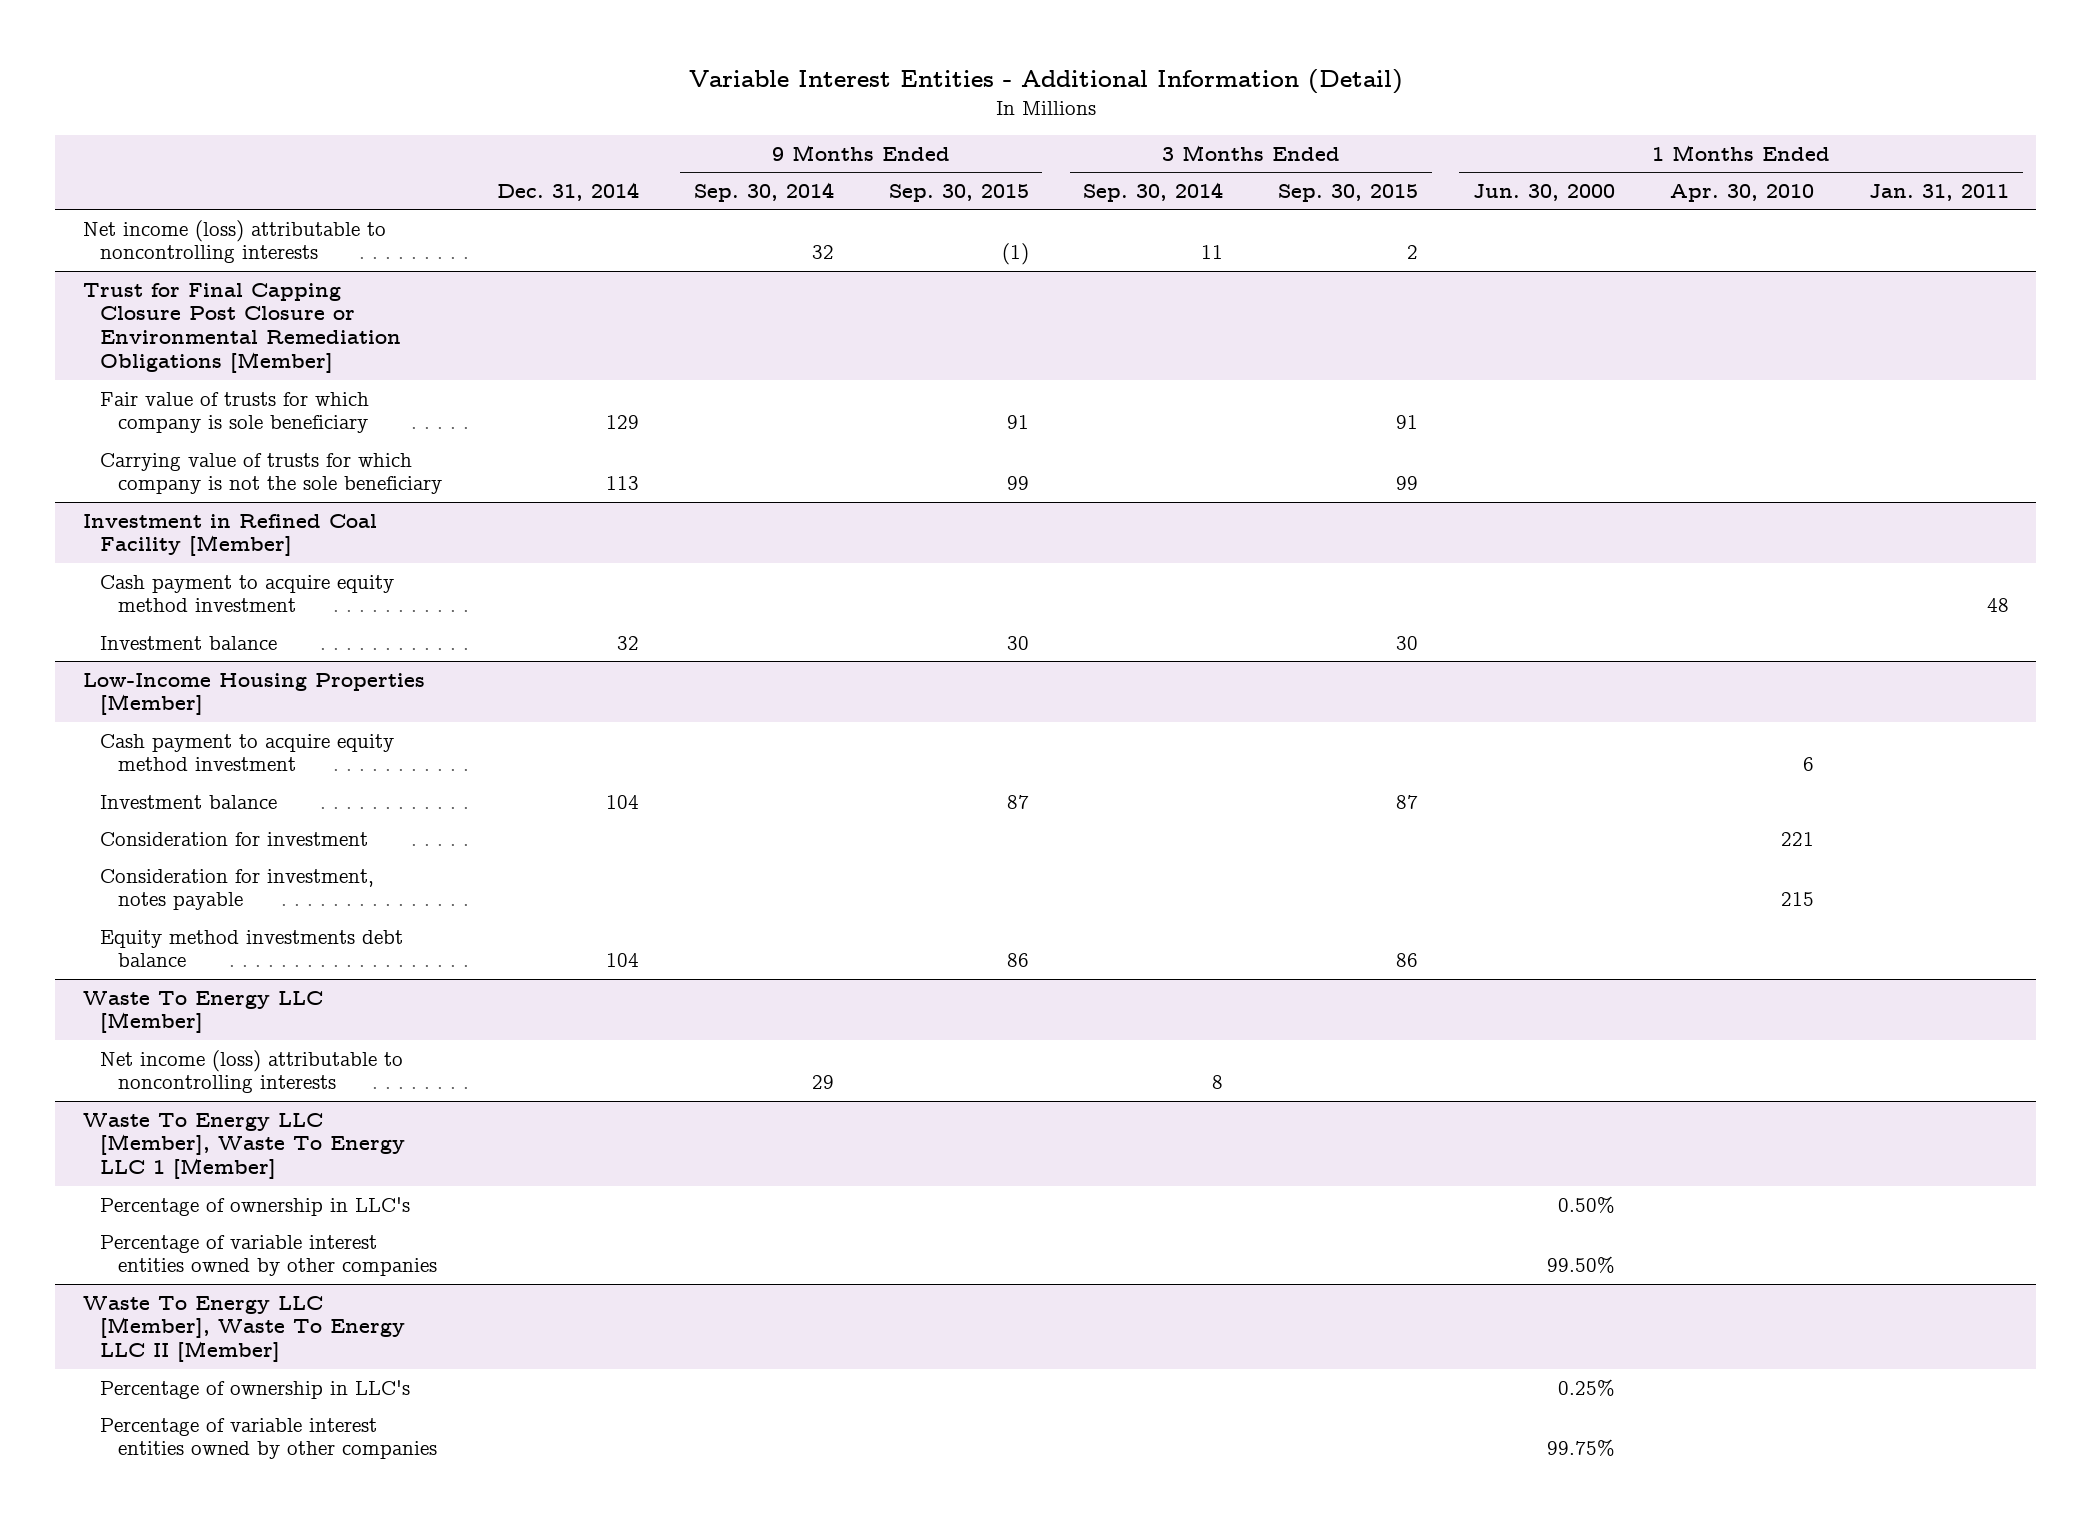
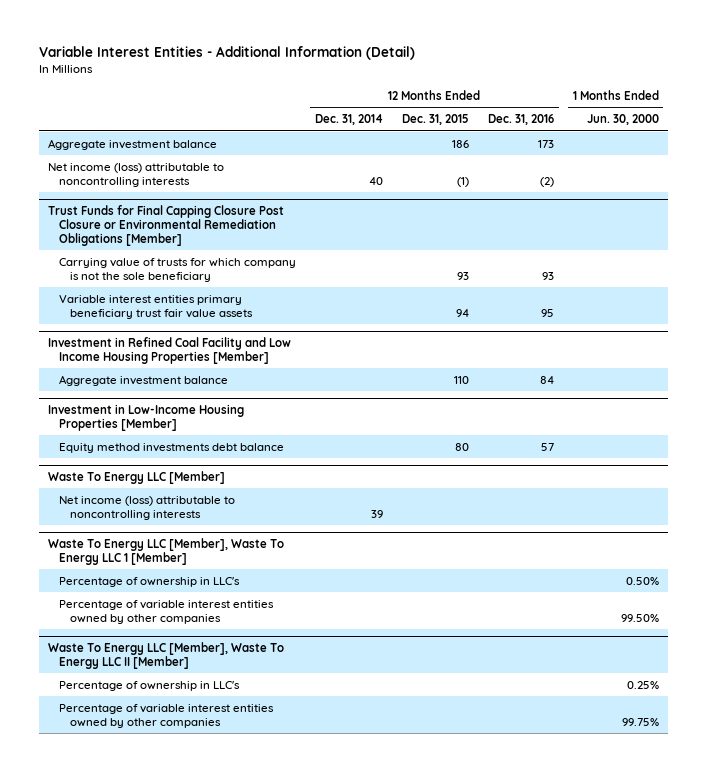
- | Dec. 31, 2014 | 9 Months Ended Sep. 30, 2014 | 9 Months Ended Sep. 30, 2015 | 3 Months Ended Sep. 30, 2014 | 3 Months Ended Sep. 30, 2015 | 1 Months Ended Jun. 30, 2000 | 1 Months Ended Apr. 30, 2010 | 1 Months Ended Jan. 31, 2011
+ | 12 Months Ended Dec. 31, 2014 | 12 Months Ended Dec. 31, 2015 | 12 Months Ended Dec. 31, 2016 | 1 Months Ended Jun. 30, 2000
+ Aggregate investment balance | | 186 | 173 |
- Trust for Final Capping Closure Post Closure or Environmental Remediation Obligations [Member]
- Fair value of trusts for which company is sole beneficiary | 129 | | 91 | | 91 | | |
+ Trust Funds for Final Capping Closure Post Closure or Environmental Remediation Obligations [Member]
- Investment in Refined Coal Facility [Member]
- Cash payment to acquire equity method investment | | | | | | | | 48
- Investment balance | 32 | | 30 | | 30 | | |
- Low-Income Housing Properties [Member]
- Cash payment to acquire equity method investment | | | | | | | 6 |
- Investment balance | 104 | | 87 | | 87 | | |
- Consideration for investment | | | | | | | 221 |
- Consideration for investment, notes payable | | | | | | | 215 |
- Equity method investments debt balance | 104 | | 86 | | 86 | | |
+ Variable interest entities primary beneficiary trust fair value assets | | 94 | 95 |
+ Investment in Refined Coal Facility and Low Income Housing Properties [Member]
+ Aggregate investment balance | | 110 | 84 |
+ Investment in Low-Income Housing Properties [Member]
+ Equity method investments debt balance | | 80 | 57 |

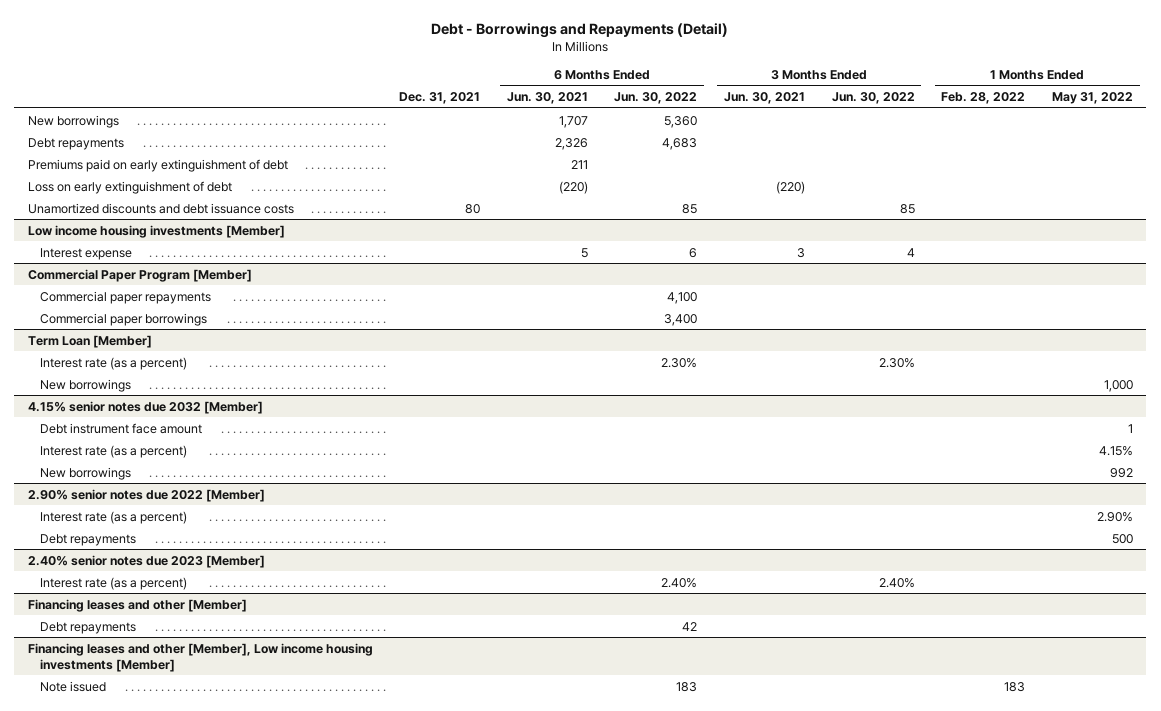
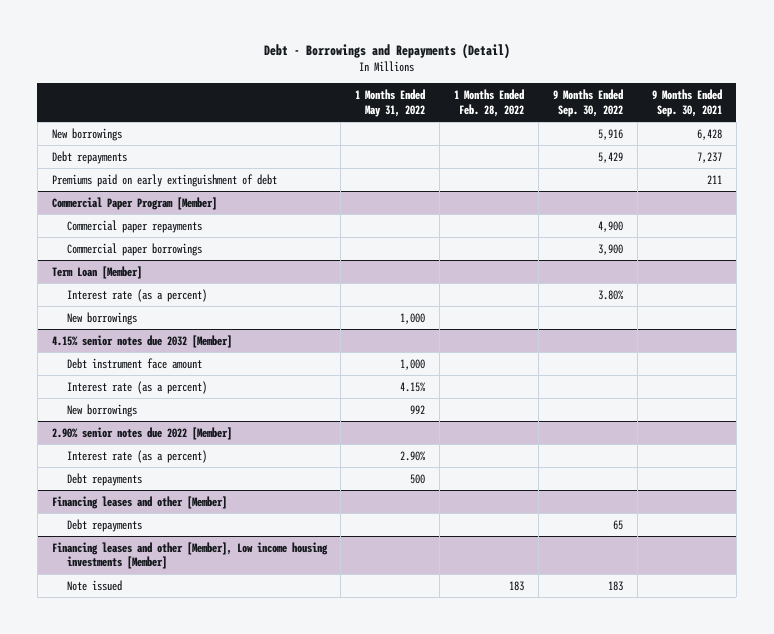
- | Dec. 31, 2021 | 6 Months Ended Jun. 30, 2021 | 6 Months Ended Jun. 30, 2022 | 3 Months Ended Jun. 30, 2021 | 3 Months Ended Jun. 30, 2022 | 1 Months Ended Feb. 28, 2022 | 1 Months Ended May 31, 2022
+ | 1 Months Ended May 31, 2022 | 1 Months Ended Feb. 28, 2022 | 9 Months Ended Sep. 30, 2022 | 9 Months Ended Sep. 30, 2021
- Loss on early extinguishment of debt | | (220) | | (220) | | |
- Unamortized discounts and debt issuance costs | 80 | | 85 | | 85 | |
- Low income housing investments [Member]
- Interest expense | | 5 | 6 | 3 | 4 | |
@ 4.15% senior notes due 2032 [Member]
- Debt instrument face amount | | | | | | | 1
+ Debt instrument face amount | 1,000 | | |
- 2.40% senior notes due 2023 [Member]
- Interest rate (as a percent) | | | 2.40% | | 2.40% | |

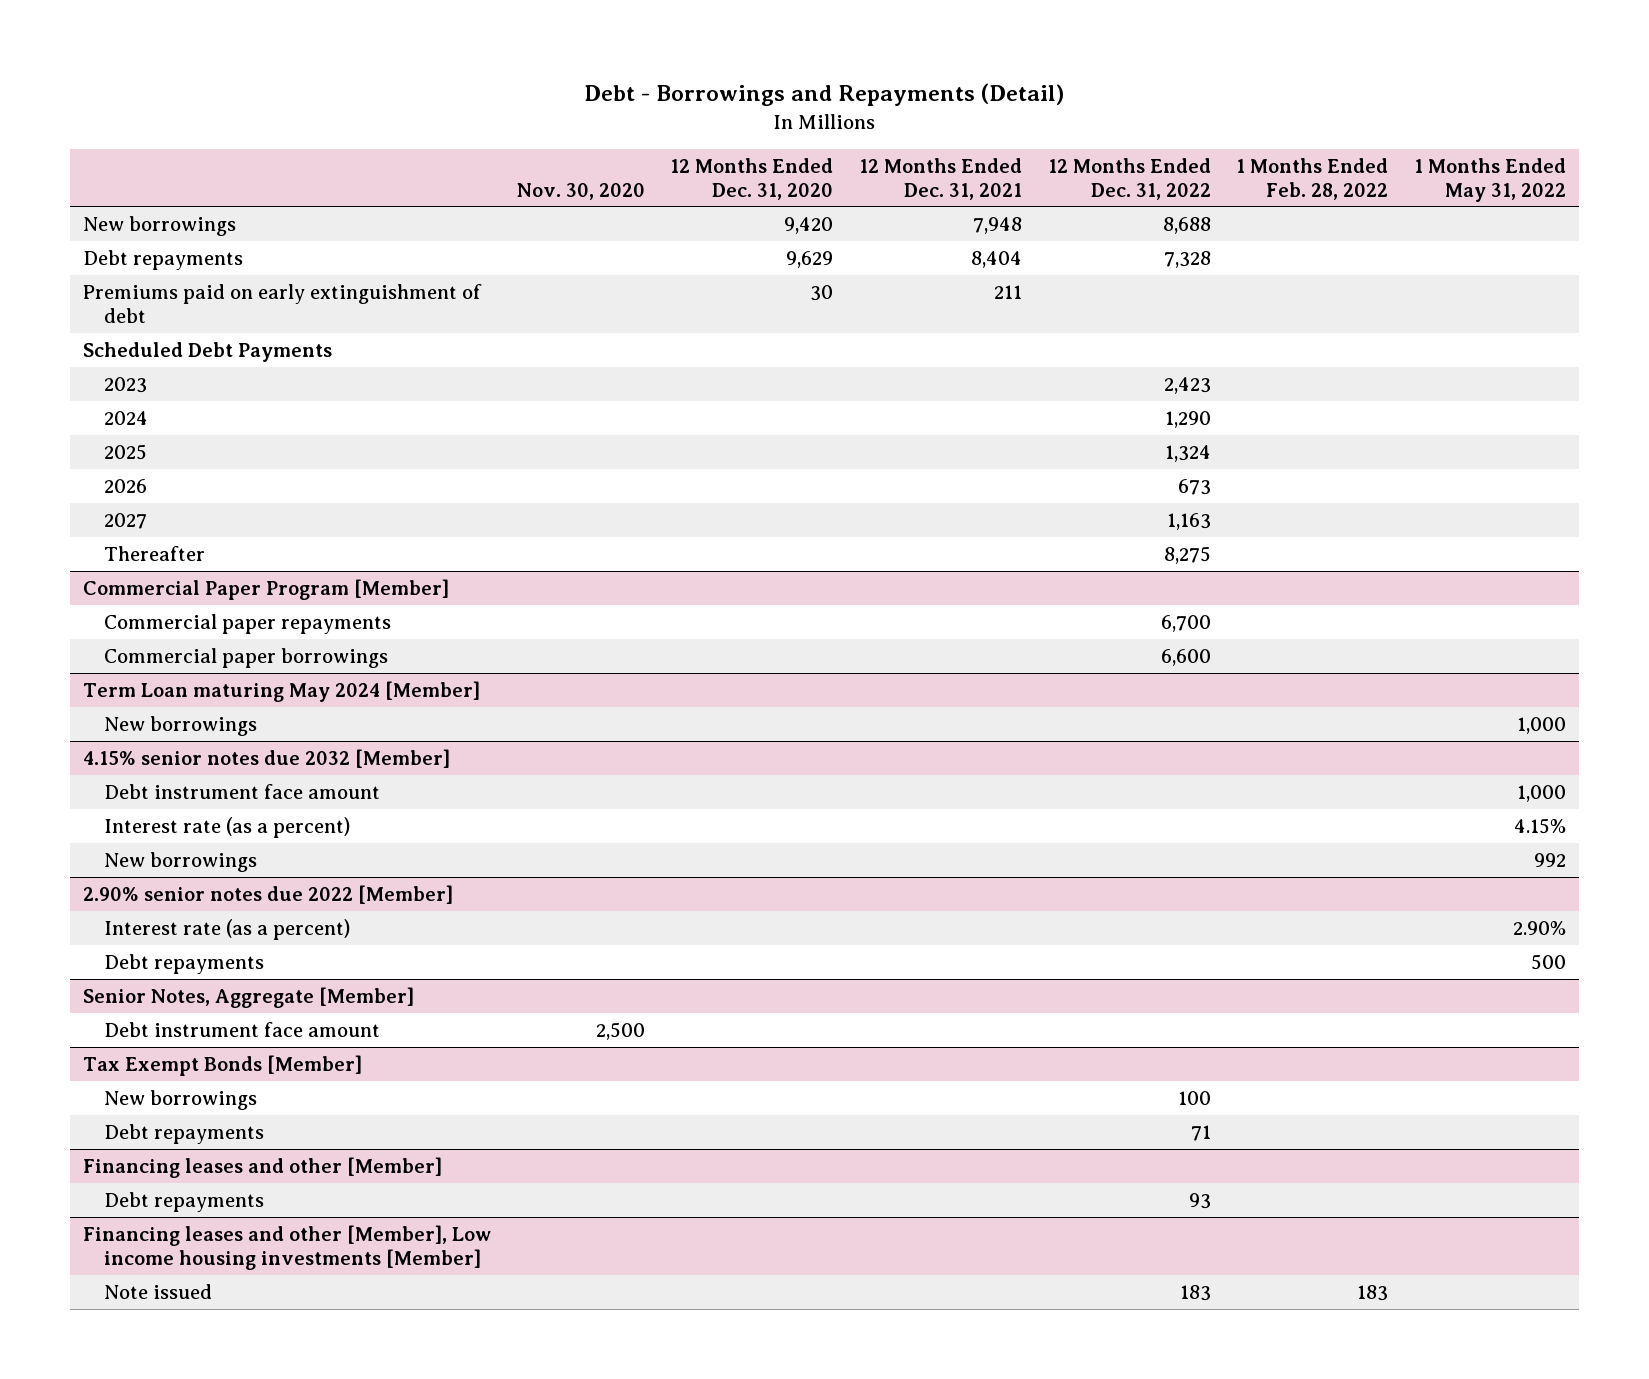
- | 1 Months Ended May 31, 2022 | 1 Months Ended Feb. 28, 2022 | 9 Months Ended Sep. 30, 2022 | 9 Months Ended Sep. 30, 2021
+ | Nov. 30, 2020 | 12 Months Ended Dec. 31, 2020 | 12 Months Ended Dec. 31, 2021 | 12 Months Ended Dec. 31, 2022 | 1 Months Ended Feb. 28, 2022 | 1 Months Ended May 31, 2022
+ Scheduled Debt Payments
+ 2023 | | | | 2,423 | |
+ 2024 | | | | 1,290 | |
+ 2025 | | | | 1,324 | |
+ 2026 | | | | 673 | |
+ 2027 | | | | 1,163 | |
+ Thereafter | | | | 8,275 | |
- Term Loan [Member]
- Interest rate (as a percent) | | | 3.80% |
+ Term Loan maturing May 2024 [Member]
+ Senior Notes, Aggregate [Member]
+ Debt instrument face amount | 2,500 | | | | |
+ Tax Exempt Bonds [Member]
+ New borrowings | | | | 100 | |
+ Debt repayments | | | | 71 | |

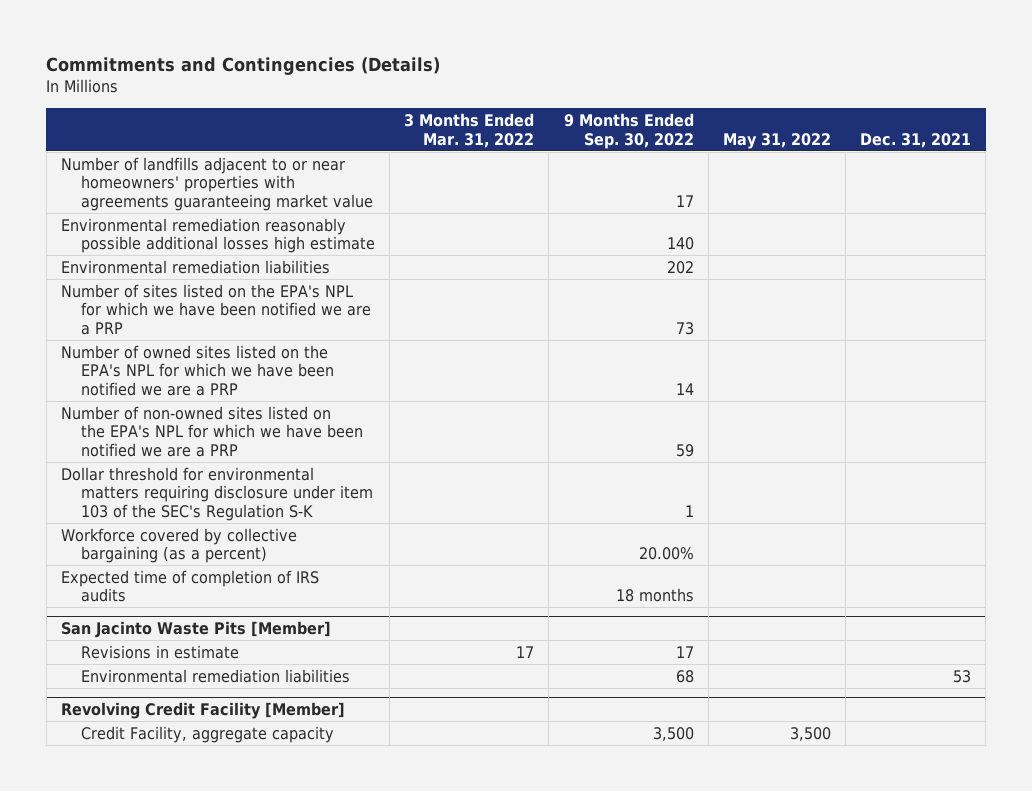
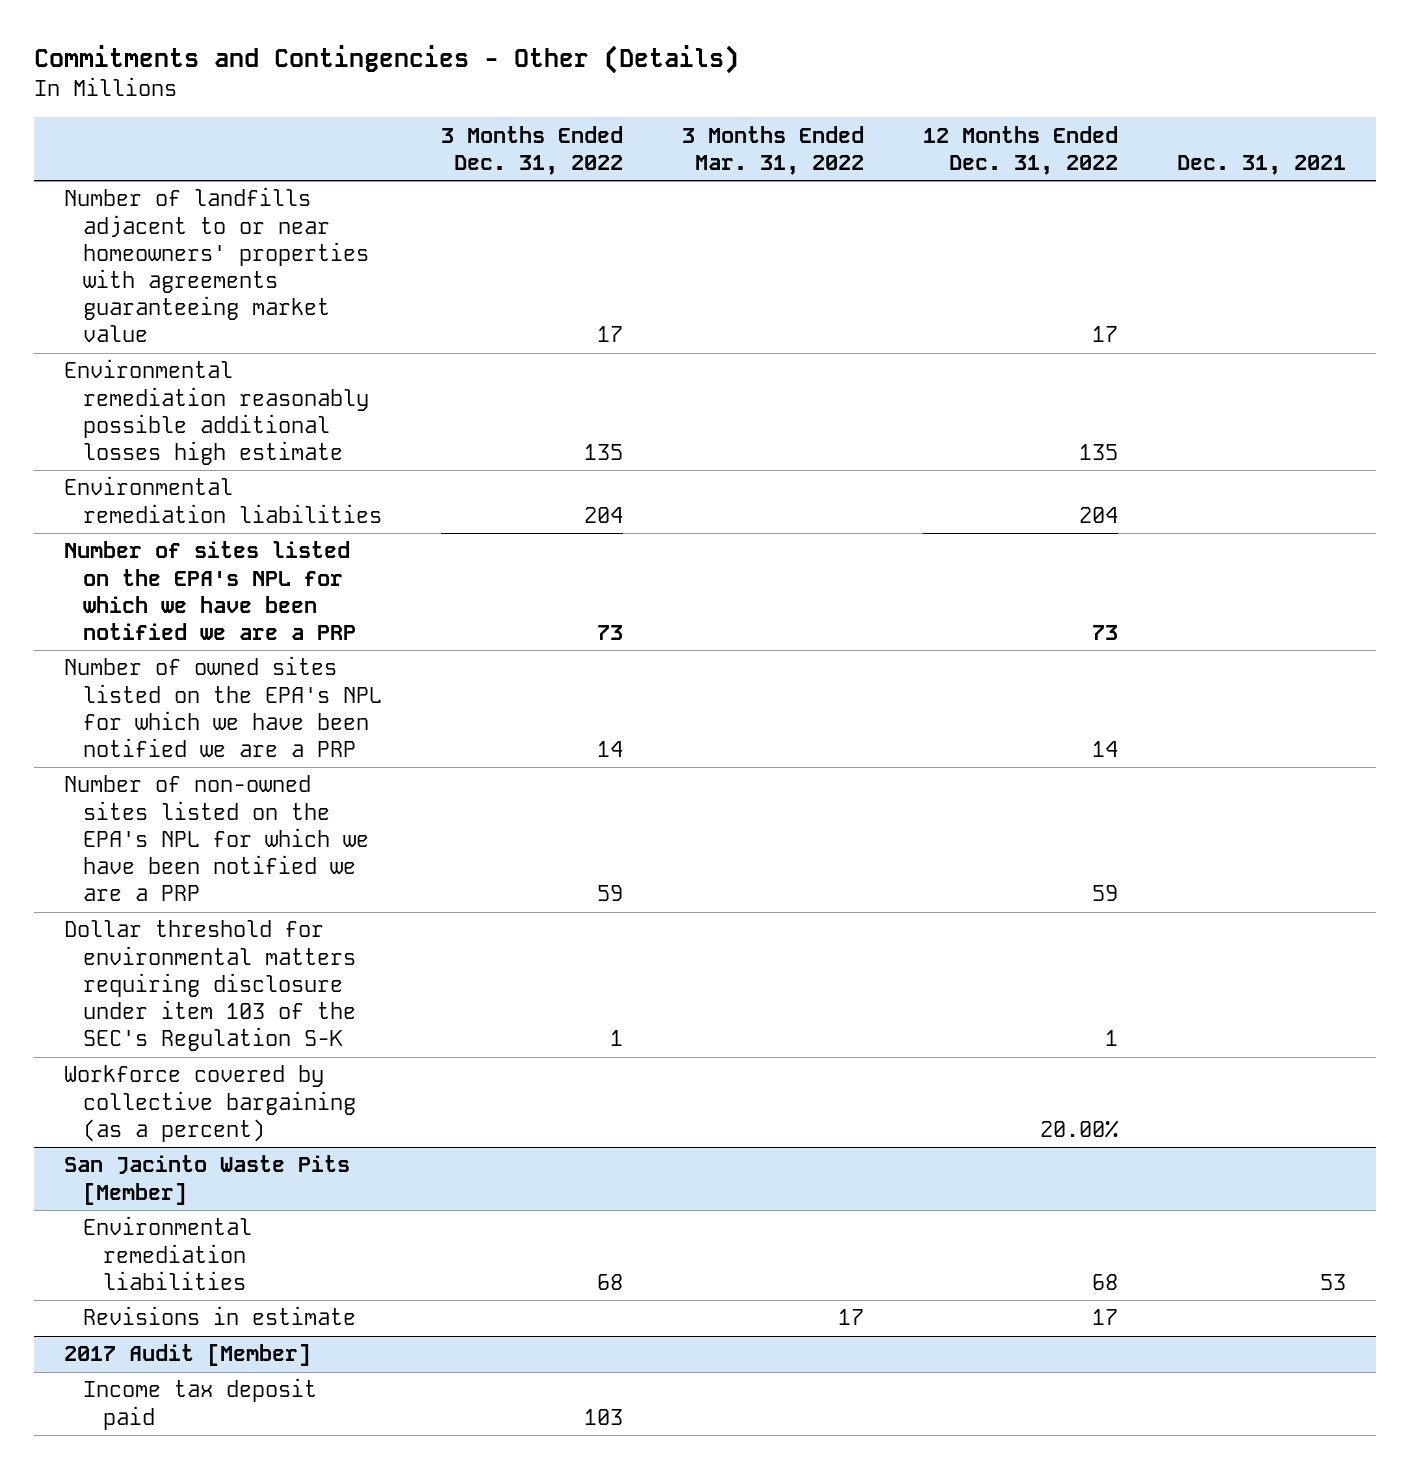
- Commitments and Contingencies (Details)
+ Commitments and Contingencies - Other (Details)
- | 3 Months Ended Mar. 31, 2022 | 9 Months Ended Sep. 30, 2022 | May 31, 2022 | Dec. 31, 2021
+ | 3 Months Ended Dec. 31, 2022 | 3 Months Ended Mar. 31, 2022 | 12 Months Ended Dec. 31, 2022 | Dec. 31, 2021
- Expected time of completion of IRS audits | | 18 months | |
- Revolving Credit Facility [Member]
- Credit Facility, aggregate capacity | | 3,500 | 3,500 |
@ San Jacinto Waste Pits [Member]
moved down: Revisions in estimate | | 17 | 17 |
+ 2017 Audit [Member]
+ Income tax deposit paid | 103 | | |

